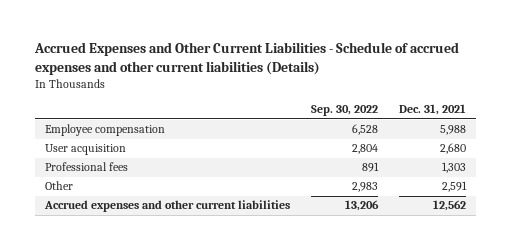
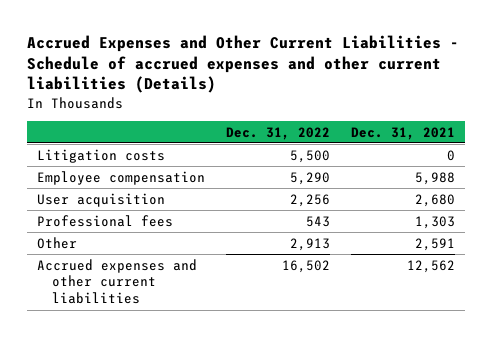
- | Sep. 30, 2022 | Dec. 31, 2021
+ | Dec. 31, 2022 | Dec. 31, 2021
+ Litigation costs | 5,500 | 0

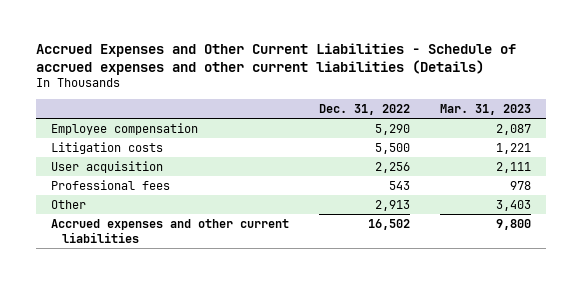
- | Dec. 31, 2022 | Dec. 31, 2021
+ | Dec. 31, 2022 | Mar. 31, 2023
moved down: Litigation costs | 5,500 | 1,221

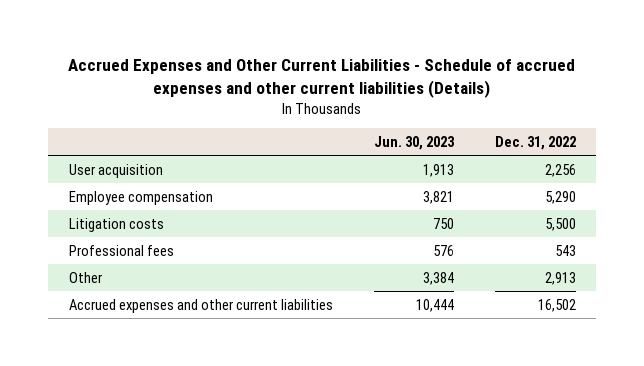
- | Dec. 31, 2022 | Mar. 31, 2023
+ | Jun. 30, 2023 | Dec. 31, 2022
moved up: User acquisition | 1,913 | 2,256

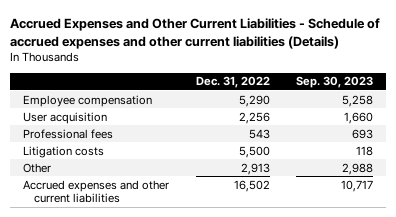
- | Jun. 30, 2023 | Dec. 31, 2022
+ | Dec. 31, 2022 | Sep. 30, 2023
moved down: User acquisition | 2,256 | 1,660
moved down: Litigation costs | 5,500 | 118

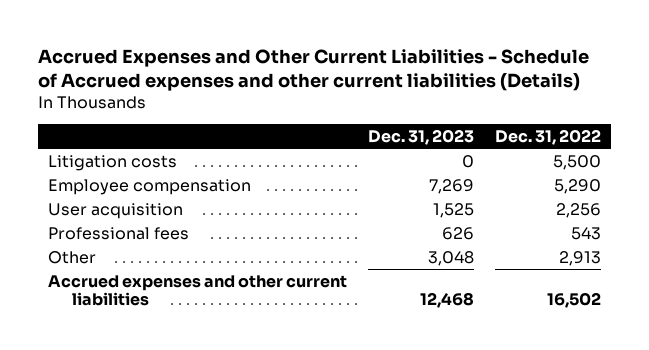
- Accrued Expenses and Other Current Liabilities - Schedule of accrued expenses and other current liabilities (Details)
+ Accrued Expenses and Other Current Liabilities - Schedule of Accrued expenses and other current liabilities (Details)
- | Dec. 31, 2022 | Sep. 30, 2023
+ | Dec. 31, 2023 | Dec. 31, 2022
moved up: Litigation costs | 0 | 5,500

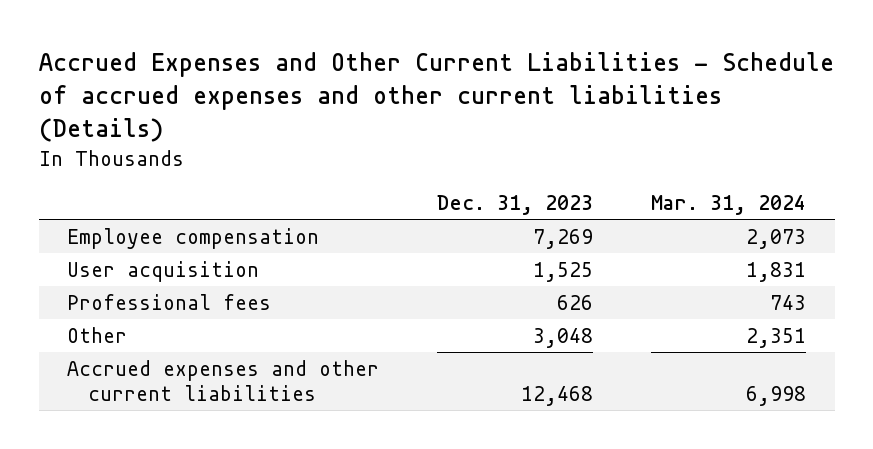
- Accrued Expenses and Other Current Liabilities - Schedule of Accrued expenses and other current liabilities (Details)
+ Accrued Expenses and Other Current Liabilities - Schedule of accrued expenses and other current liabilities (Details)
- | Dec. 31, 2023 | Dec. 31, 2022
+ | Dec. 31, 2023 | Mar. 31, 2024
- Litigation costs | 0 | 5,500

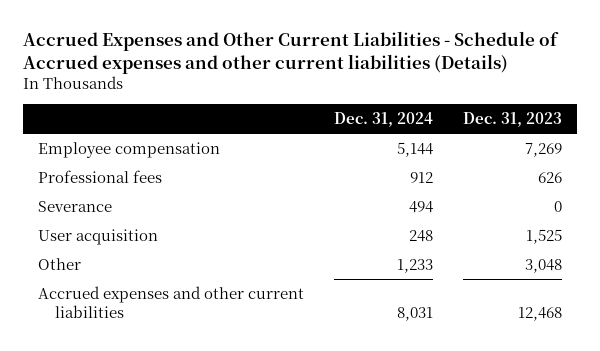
- Accrued Expenses and Other Current Liabilities - Schedule of accrued expenses and other current liabilities (Details)
+ Accrued Expenses and Other Current Liabilities - Schedule of Accrued expenses and other current liabilities (Details)
- | Dec. 31, 2023 | Mar. 31, 2024
+ | Dec. 31, 2024 | Dec. 31, 2023
+ Severance | 494 | 0
moved down: User acquisition | 248 | 1,525

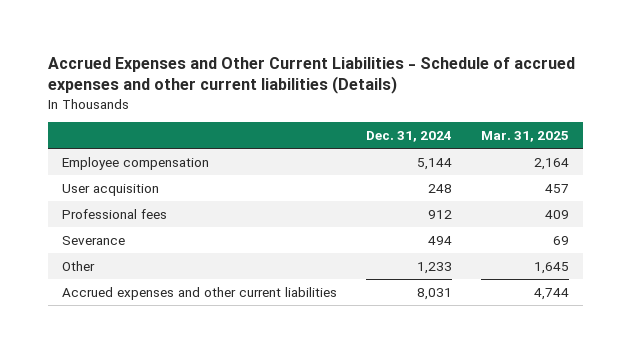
- Accrued Expenses and Other Current Liabilities - Schedule of Accrued expenses and other current liabilities (Details)
+ Accrued Expenses and Other Current Liabilities - Schedule of accrued expenses and other current liabilities (Details)
- | Dec. 31, 2024 | Dec. 31, 2023
+ | Dec. 31, 2024 | Mar. 31, 2025
moved up: User acquisition | 248 | 457

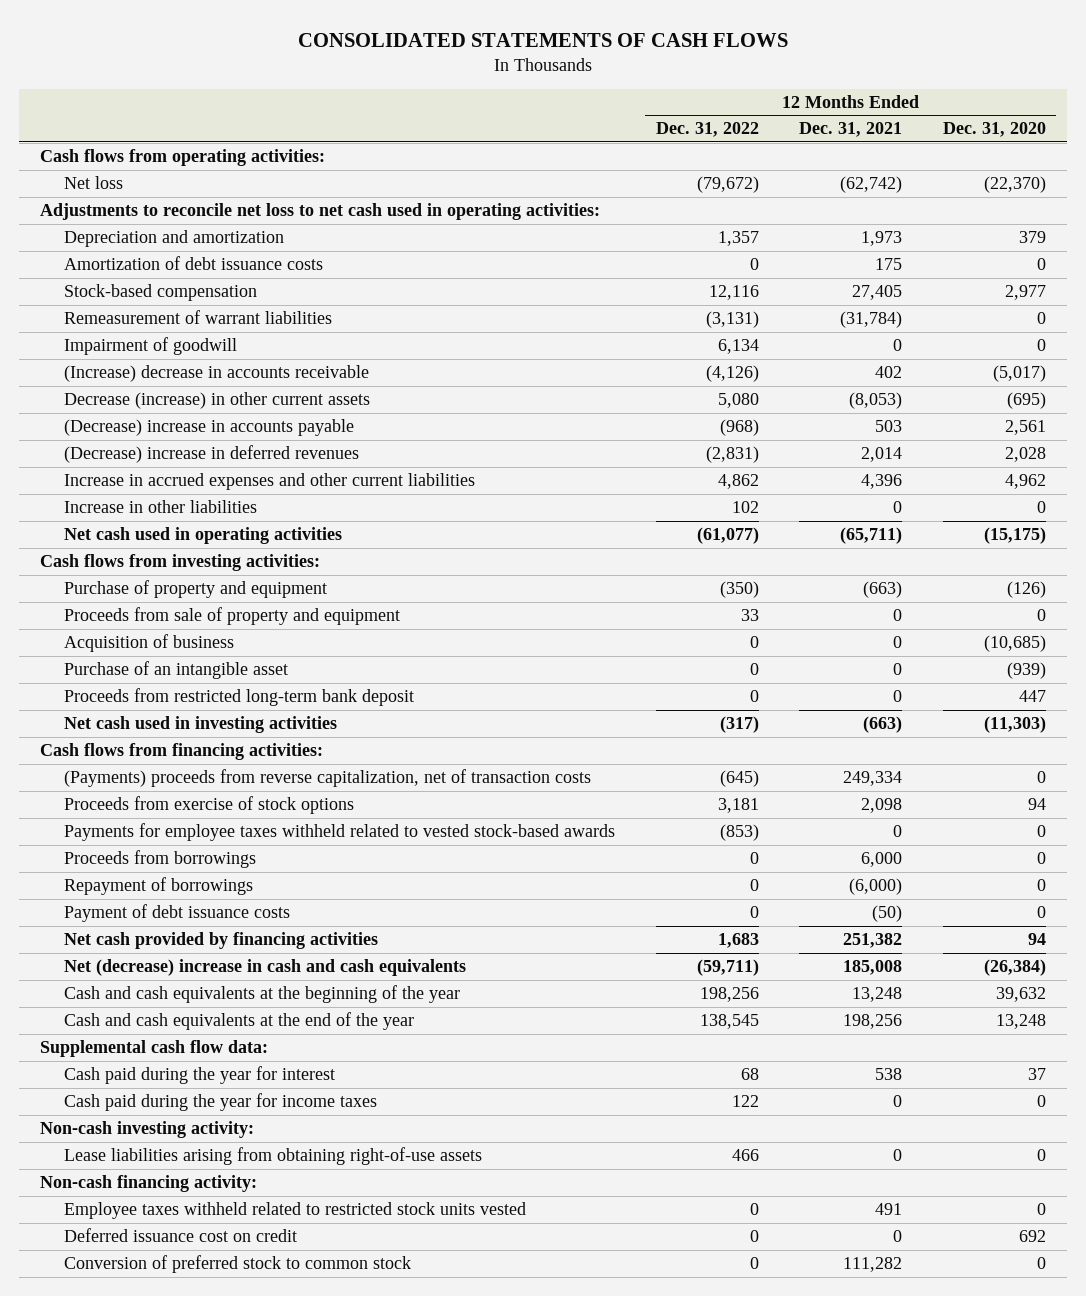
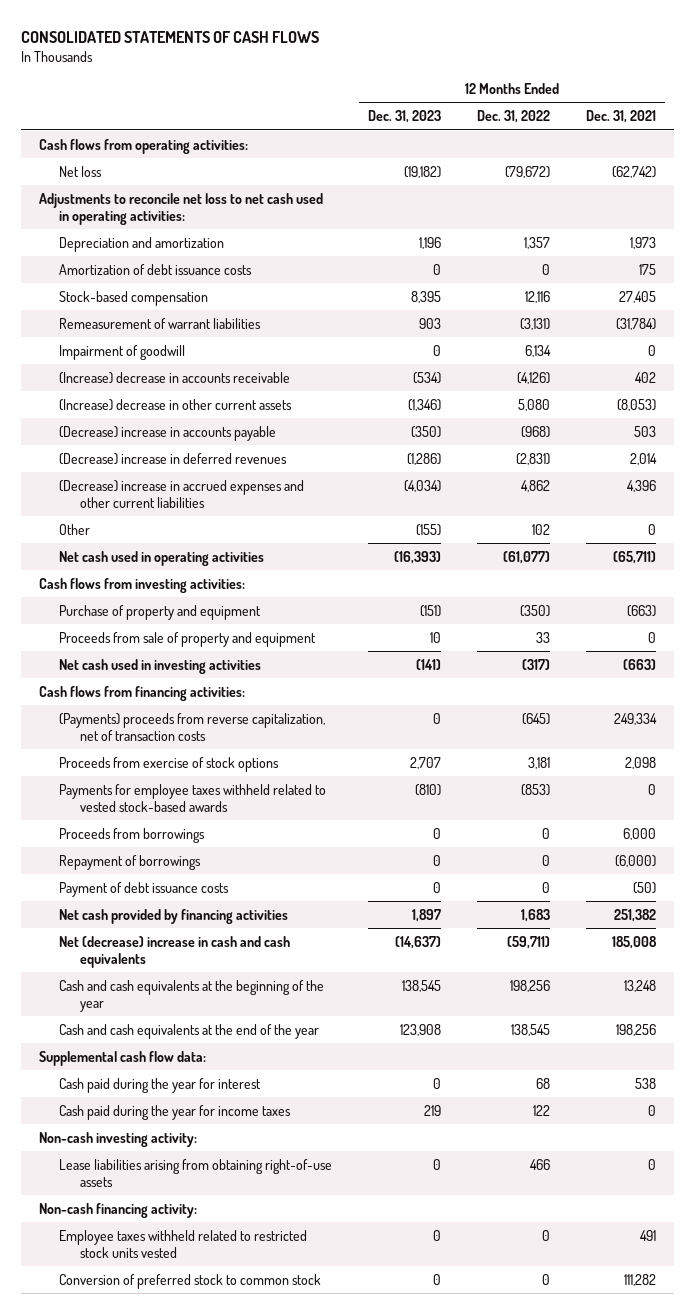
- | 12 Months Ended Dec. 31, 2022 | 12 Months Ended Dec. 31, 2021 | 12 Months Ended Dec. 31, 2020
+ | 12 Months Ended Dec. 31, 2023 | 12 Months Ended Dec. 31, 2022 | 12 Months Ended Dec. 31, 2021
- Decrease (increase) in other current assets | 5,080 | (8,053) | (695)
+ (Increase) decrease in other current assets | (1,346) | 5,080 | (8,053)
- Increase in accrued expenses and other current liabilities | 4,862 | 4,396 | 4,962
- Increase in other liabilities | 102 | 0 | 0
+ (Decrease) increase in accrued expenses and other current liabilities | (4,034) | 4,862 | 4,396
+ Other | (155) | 102 | 0
- Acquisition of business | 0 | 0 | (10,685)
- Purchase of an intangible asset | 0 | 0 | (939)
- Proceeds from restricted long-term bank deposit | 0 | 0 | 447
- Deferred issuance cost on credit | 0 | 0 | 692

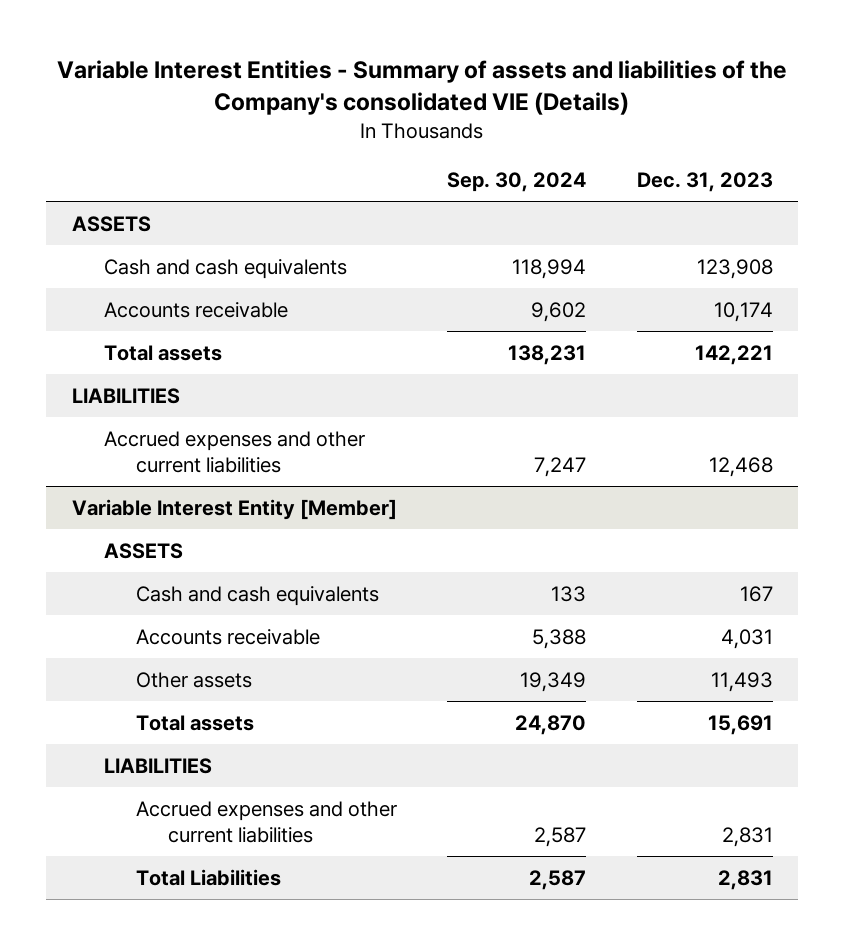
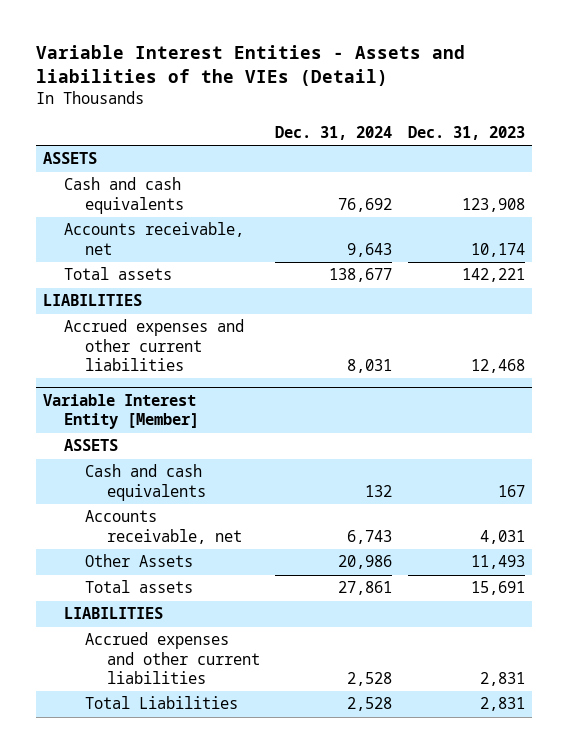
- Variable Interest Entities - Summary of assets and liabilities of the Company's consolidated VIE (Details)
+ Variable Interest Entities - Assets and liabilities of the VIEs (Detail)
- | Sep. 30, 2024 | Dec. 31, 2023
+ | Dec. 31, 2024 | Dec. 31, 2023
- Accounts receivable | 9,602 | 10,174
+ Accounts receivable, net | 9,643 | 10,174
@ Variable Interest Entity [Member]
- Accounts receivable | 5,388 | 4,031
- Other assets | 19,349 | 11,493
+ Accounts receivable, net | 6,743 | 4,031
+ Other Assets | 20,986 | 11,493

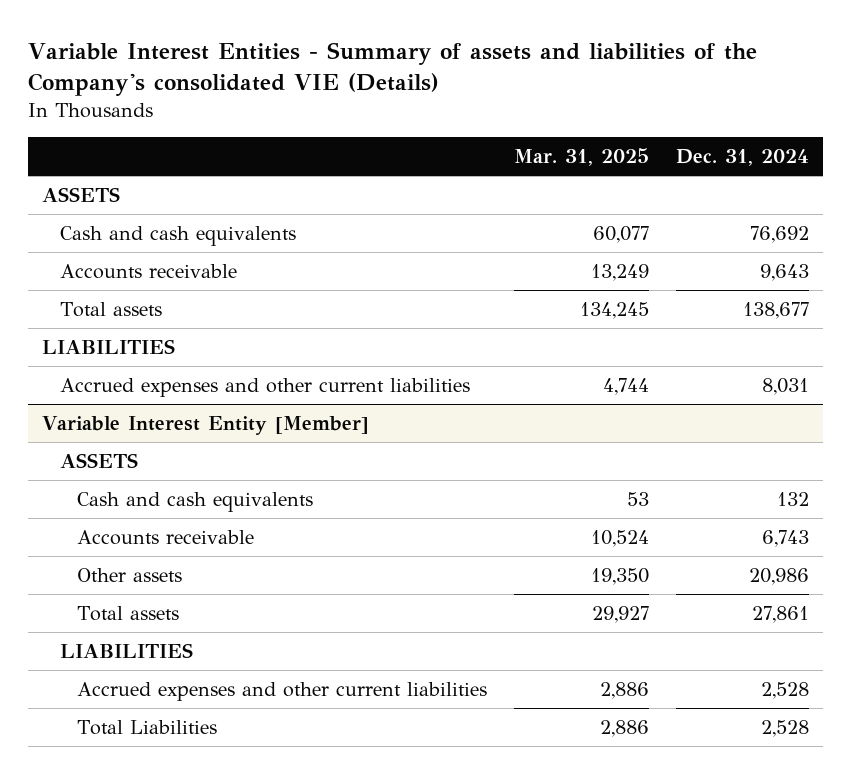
- Variable Interest Entities - Assets and liabilities of the VIEs (Detail)
+ Variable Interest Entities - Summary of assets and liabilities of the Company's consolidated VIE (Details)
- | Dec. 31, 2024 | Dec. 31, 2023
+ | Mar. 31, 2025 | Dec. 31, 2024
- Accounts receivable, net | 9,643 | 10,174
+ Accounts receivable | 13,249 | 9,643
@ Variable Interest Entity [Member]
- Accounts receivable, net | 6,743 | 4,031
- Other Assets | 20,986 | 11,493
+ Accounts receivable | 10,524 | 6,743
+ Other assets | 19,350 | 20,986

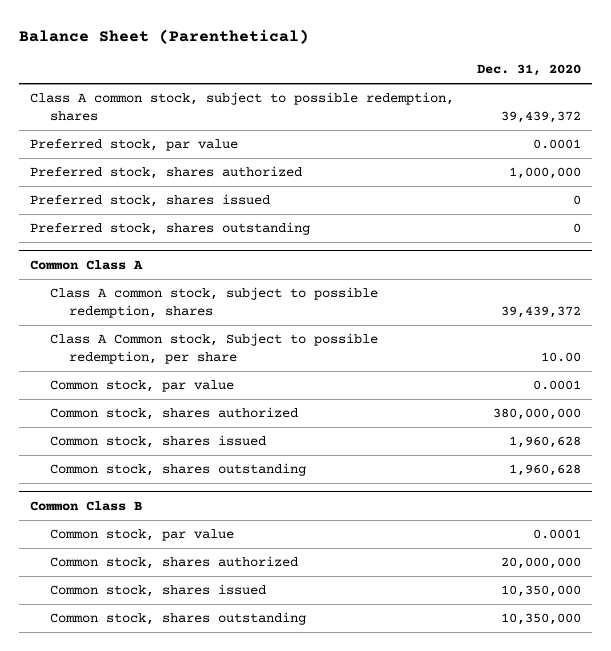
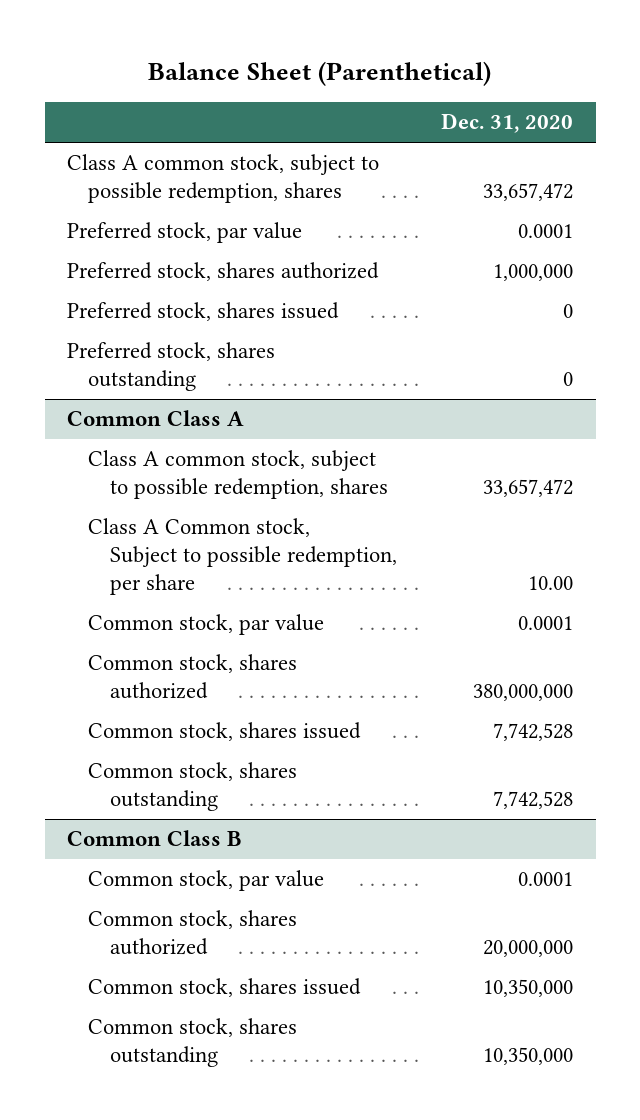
- Class A common stock, subject to possible redemption, shares | 39,439,372
+ Class A common stock, subject to possible redemption, shares | 33,657,472
@ Common Class A
- Class A common stock, subject to possible redemption, shares | 39,439,372
+ Class A common stock, subject to possible redemption, shares | 33,657,472
- Common stock, shares issued | 1,960,628
- Common stock, shares outstanding | 1,960,628
+ Common stock, shares issued | 7,742,528
+ Common stock, shares outstanding | 7,742,528

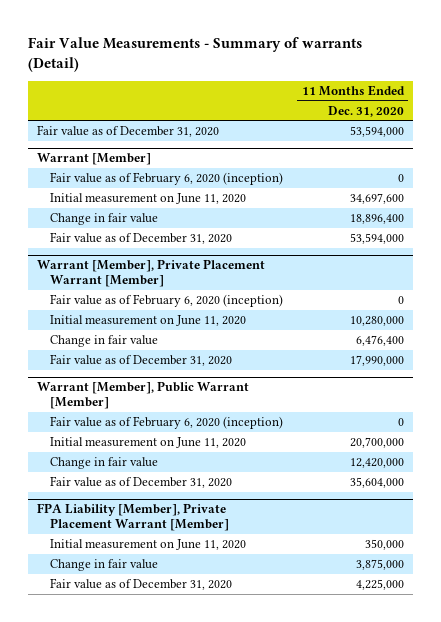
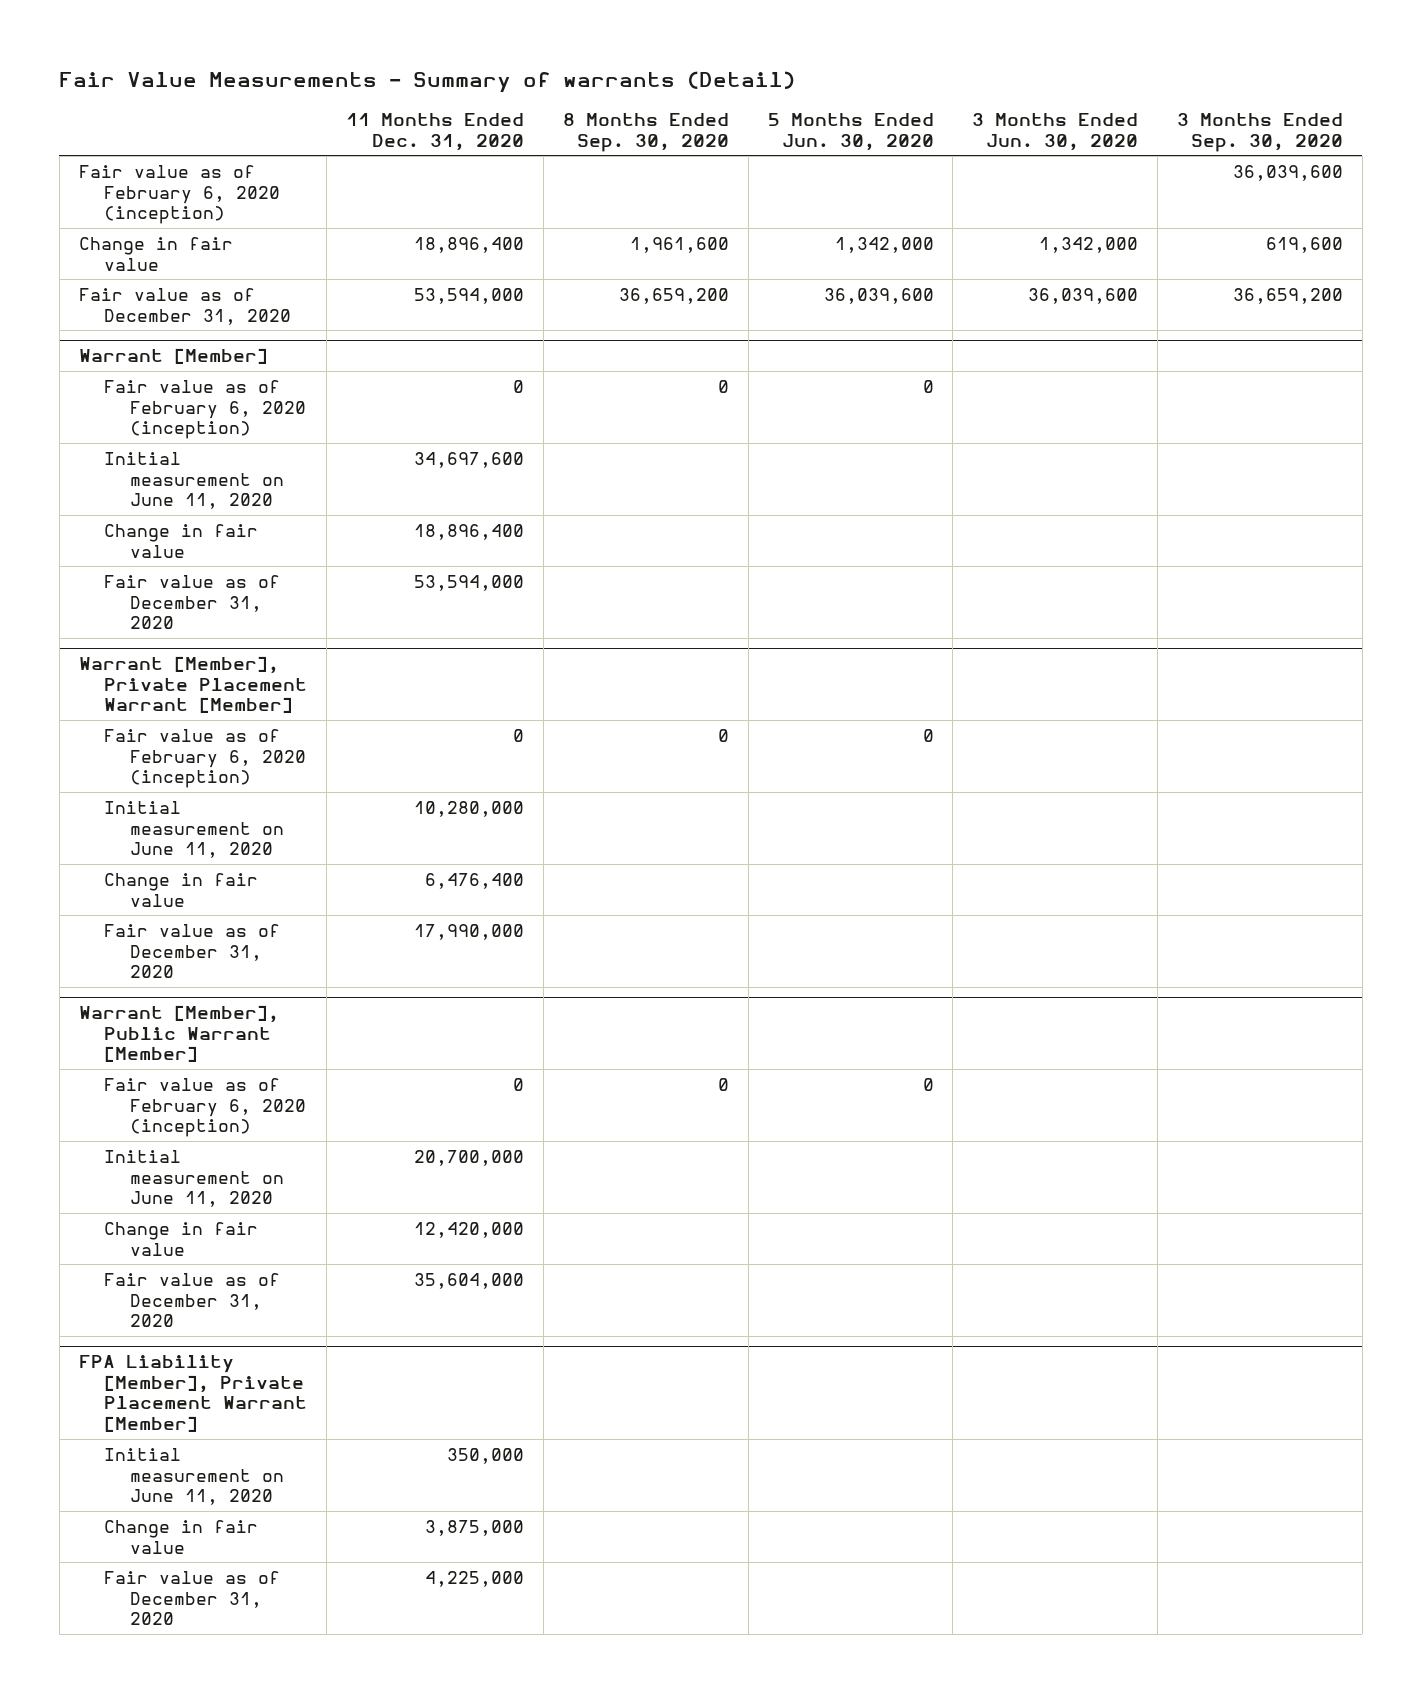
- | 11 Months Ended Dec. 31, 2020
+ | 11 Months Ended Dec. 31, 2020 | 8 Months Ended Sep. 30, 2020 | 5 Months Ended Jun. 30, 2020 | 3 Months Ended Jun. 30, 2020 | 3 Months Ended Sep. 30, 2020
+ Fair value as of February 6, 2020 (inception) | | | | | 36,039,600
+ Change in fair value | 18,896,400 | 1,961,600 | 1,342,000 | 1,342,000 | 619,600

